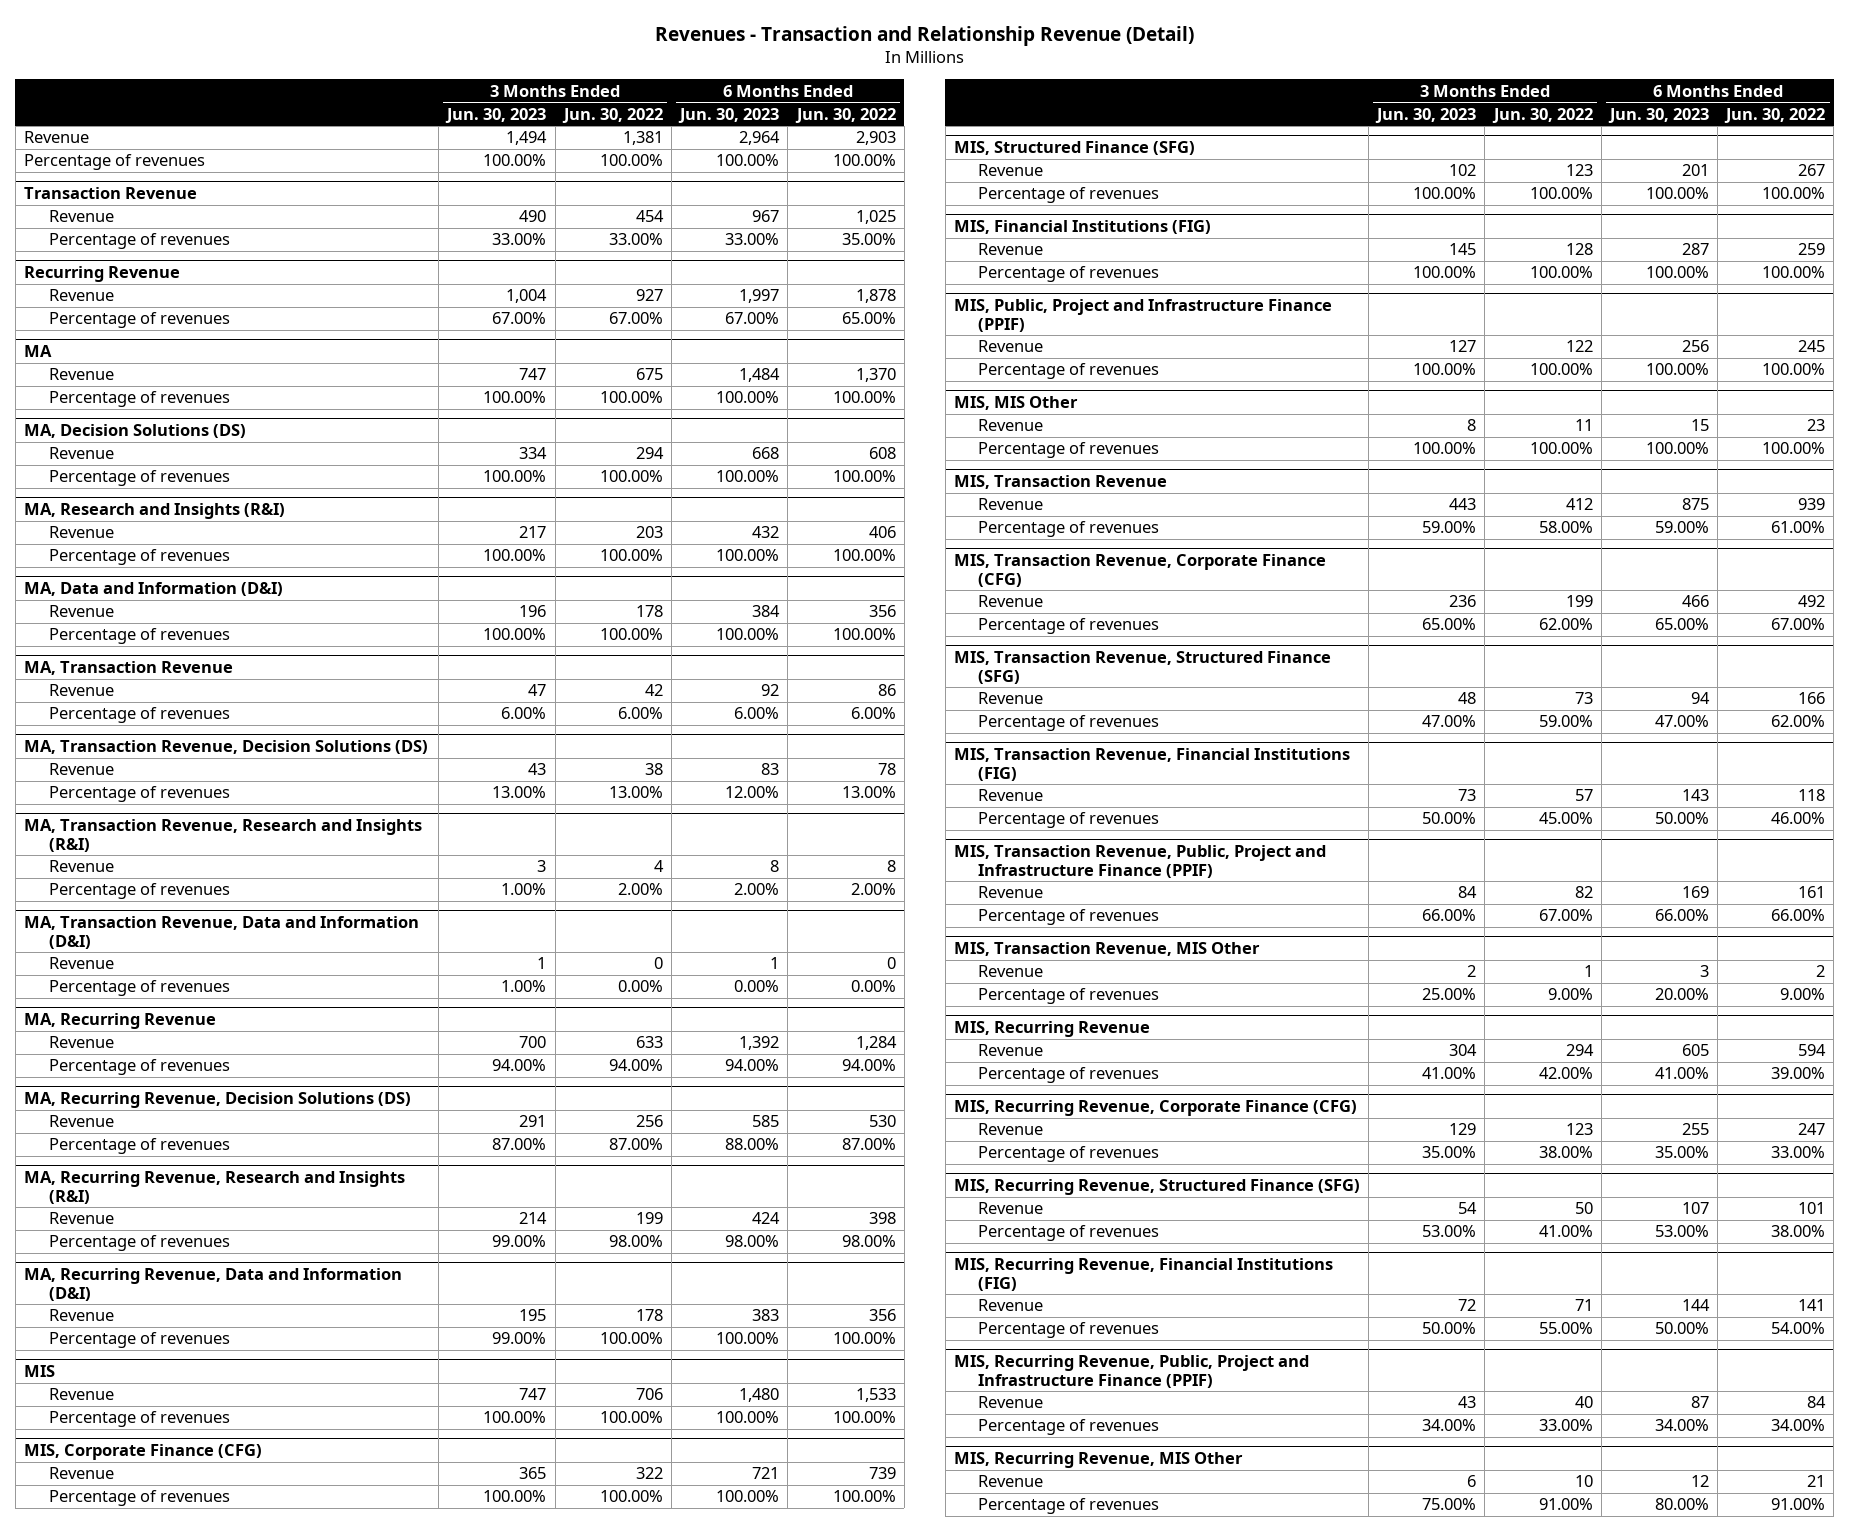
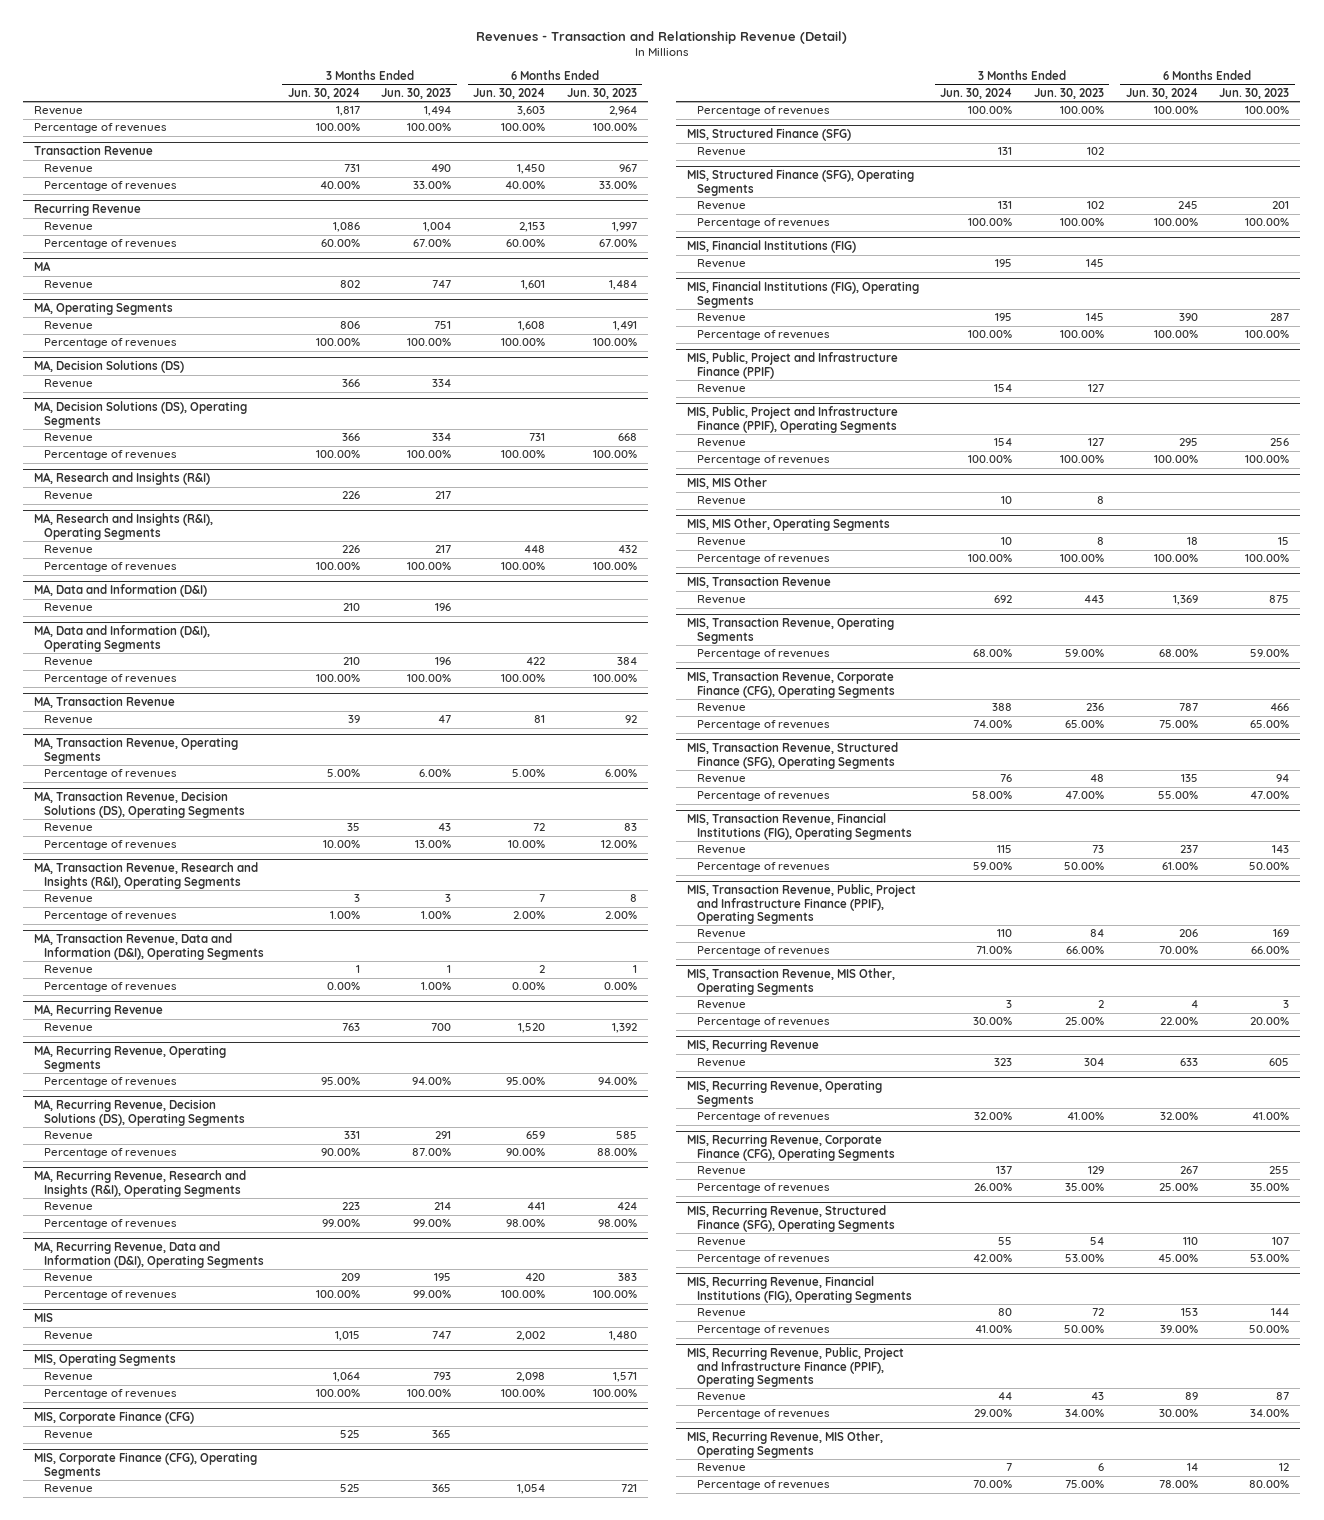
- | 3 Months Ended Jun. 30, 2023 | 3 Months Ended Jun. 30, 2022 | 6 Months Ended Jun. 30, 2023 | 6 Months Ended Jun. 30, 2022
+ | 3 Months Ended Jun. 30, 2024 | 3 Months Ended Jun. 30, 2023 | 6 Months Ended Jun. 30, 2024 | 6 Months Ended Jun. 30, 2023
+ MA, Operating Segments
+ Revenue | 806 | 751 | 1,608 | 1,491
@ MA, Decision Solutions (DS)
+ Revenue | 366 | 334 | |
+ MA, Decision Solutions (DS), Operating Segments
@ MA, Research and Insights (R&I)
+ Revenue | 226 | 217 | |
+ MA, Research and Insights (R&I), Operating Segments
@ MA, Data and Information (D&I)
+ Revenue | 210 | 196 | |
+ MA, Data and Information (D&I), Operating Segments
+ MA, Transaction Revenue, Operating Segments
- MA, Transaction Revenue, Decision Solutions (DS)
+ MA, Transaction Revenue, Decision Solutions (DS), Operating Segments
- MA, Transaction Revenue, Research and Insights (R&I)
+ MA, Transaction Revenue, Research and Insights (R&I), Operating Segments
- MA, Transaction Revenue, Data and Information (D&I)
+ MA, Transaction Revenue, Data and Information (D&I), Operating Segments
+ MA, Recurring Revenue, Operating Segments
- MA, Recurring Revenue, Decision Solutions (DS)
+ MA, Recurring Revenue, Decision Solutions (DS), Operating Segments
- MA, Recurring Revenue, Research and Insights (R&I)
+ MA, Recurring Revenue, Research and Insights (R&I), Operating Segments
- MA, Recurring Revenue, Data and Information (D&I)
+ MA, Recurring Revenue, Data and Information (D&I), Operating Segments
+ MIS, Operating Segments
+ Revenue | 1,064 | 793 | 2,098 | 1,571
@ MIS, Corporate Finance (CFG)
+ Revenue | 525 | 365 | |
+ MIS, Corporate Finance (CFG), Operating Segments
@ MIS, Structured Finance (SFG)
+ Revenue | 131 | 102 | |
+ MIS, Structured Finance (SFG), Operating Segments
@ MIS, Financial Institutions (FIG)
+ Revenue | 195 | 145 | |
+ MIS, Financial Institutions (FIG), Operating Segments
@ MIS, Public, Project and Infrastructure Finance (PPIF)
+ Revenue | 154 | 127 | |
+ MIS, Public, Project and Infrastructure Finance (PPIF), Operating Segments
@ MIS, MIS Other
+ Revenue | 10 | 8 | |
+ MIS, MIS Other, Operating Segments
+ MIS, Transaction Revenue, Operating Segments
- MIS, Transaction Revenue, Corporate Finance (CFG)
+ MIS, Transaction Revenue, Corporate Finance (CFG), Operating Segments
- MIS, Transaction Revenue, Structured Finance (SFG)
+ MIS, Transaction Revenue, Structured Finance (SFG), Operating Segments
- MIS, Transaction Revenue, Financial Institutions (FIG)
+ MIS, Transaction Revenue, Financial Institutions (FIG), Operating Segments
- MIS, Transaction Revenue, Public, Project and Infrastructure Finance (PPIF)
+ MIS, Transaction Revenue, Public, Project and Infrastructure Finance (PPIF), Operating Segments
- MIS, Transaction Revenue, MIS Other
+ MIS, Transaction Revenue, MIS Other, Operating Segments
+ MIS, Recurring Revenue, Operating Segments
- MIS, Recurring Revenue, Corporate Finance (CFG)
+ MIS, Recurring Revenue, Corporate Finance (CFG), Operating Segments
- MIS, Recurring Revenue, Structured Finance (SFG)
+ MIS, Recurring Revenue, Structured Finance (SFG), Operating Segments
- MIS, Recurring Revenue, Financial Institutions (FIG)
+ MIS, Recurring Revenue, Financial Institutions (FIG), Operating Segments
- MIS, Recurring Revenue, Public, Project and Infrastructure Finance (PPIF)
+ MIS, Recurring Revenue, Public, Project and Infrastructure Finance (PPIF), Operating Segments
- MIS, Recurring Revenue, MIS Other
+ MIS, Recurring Revenue, MIS Other, Operating Segments

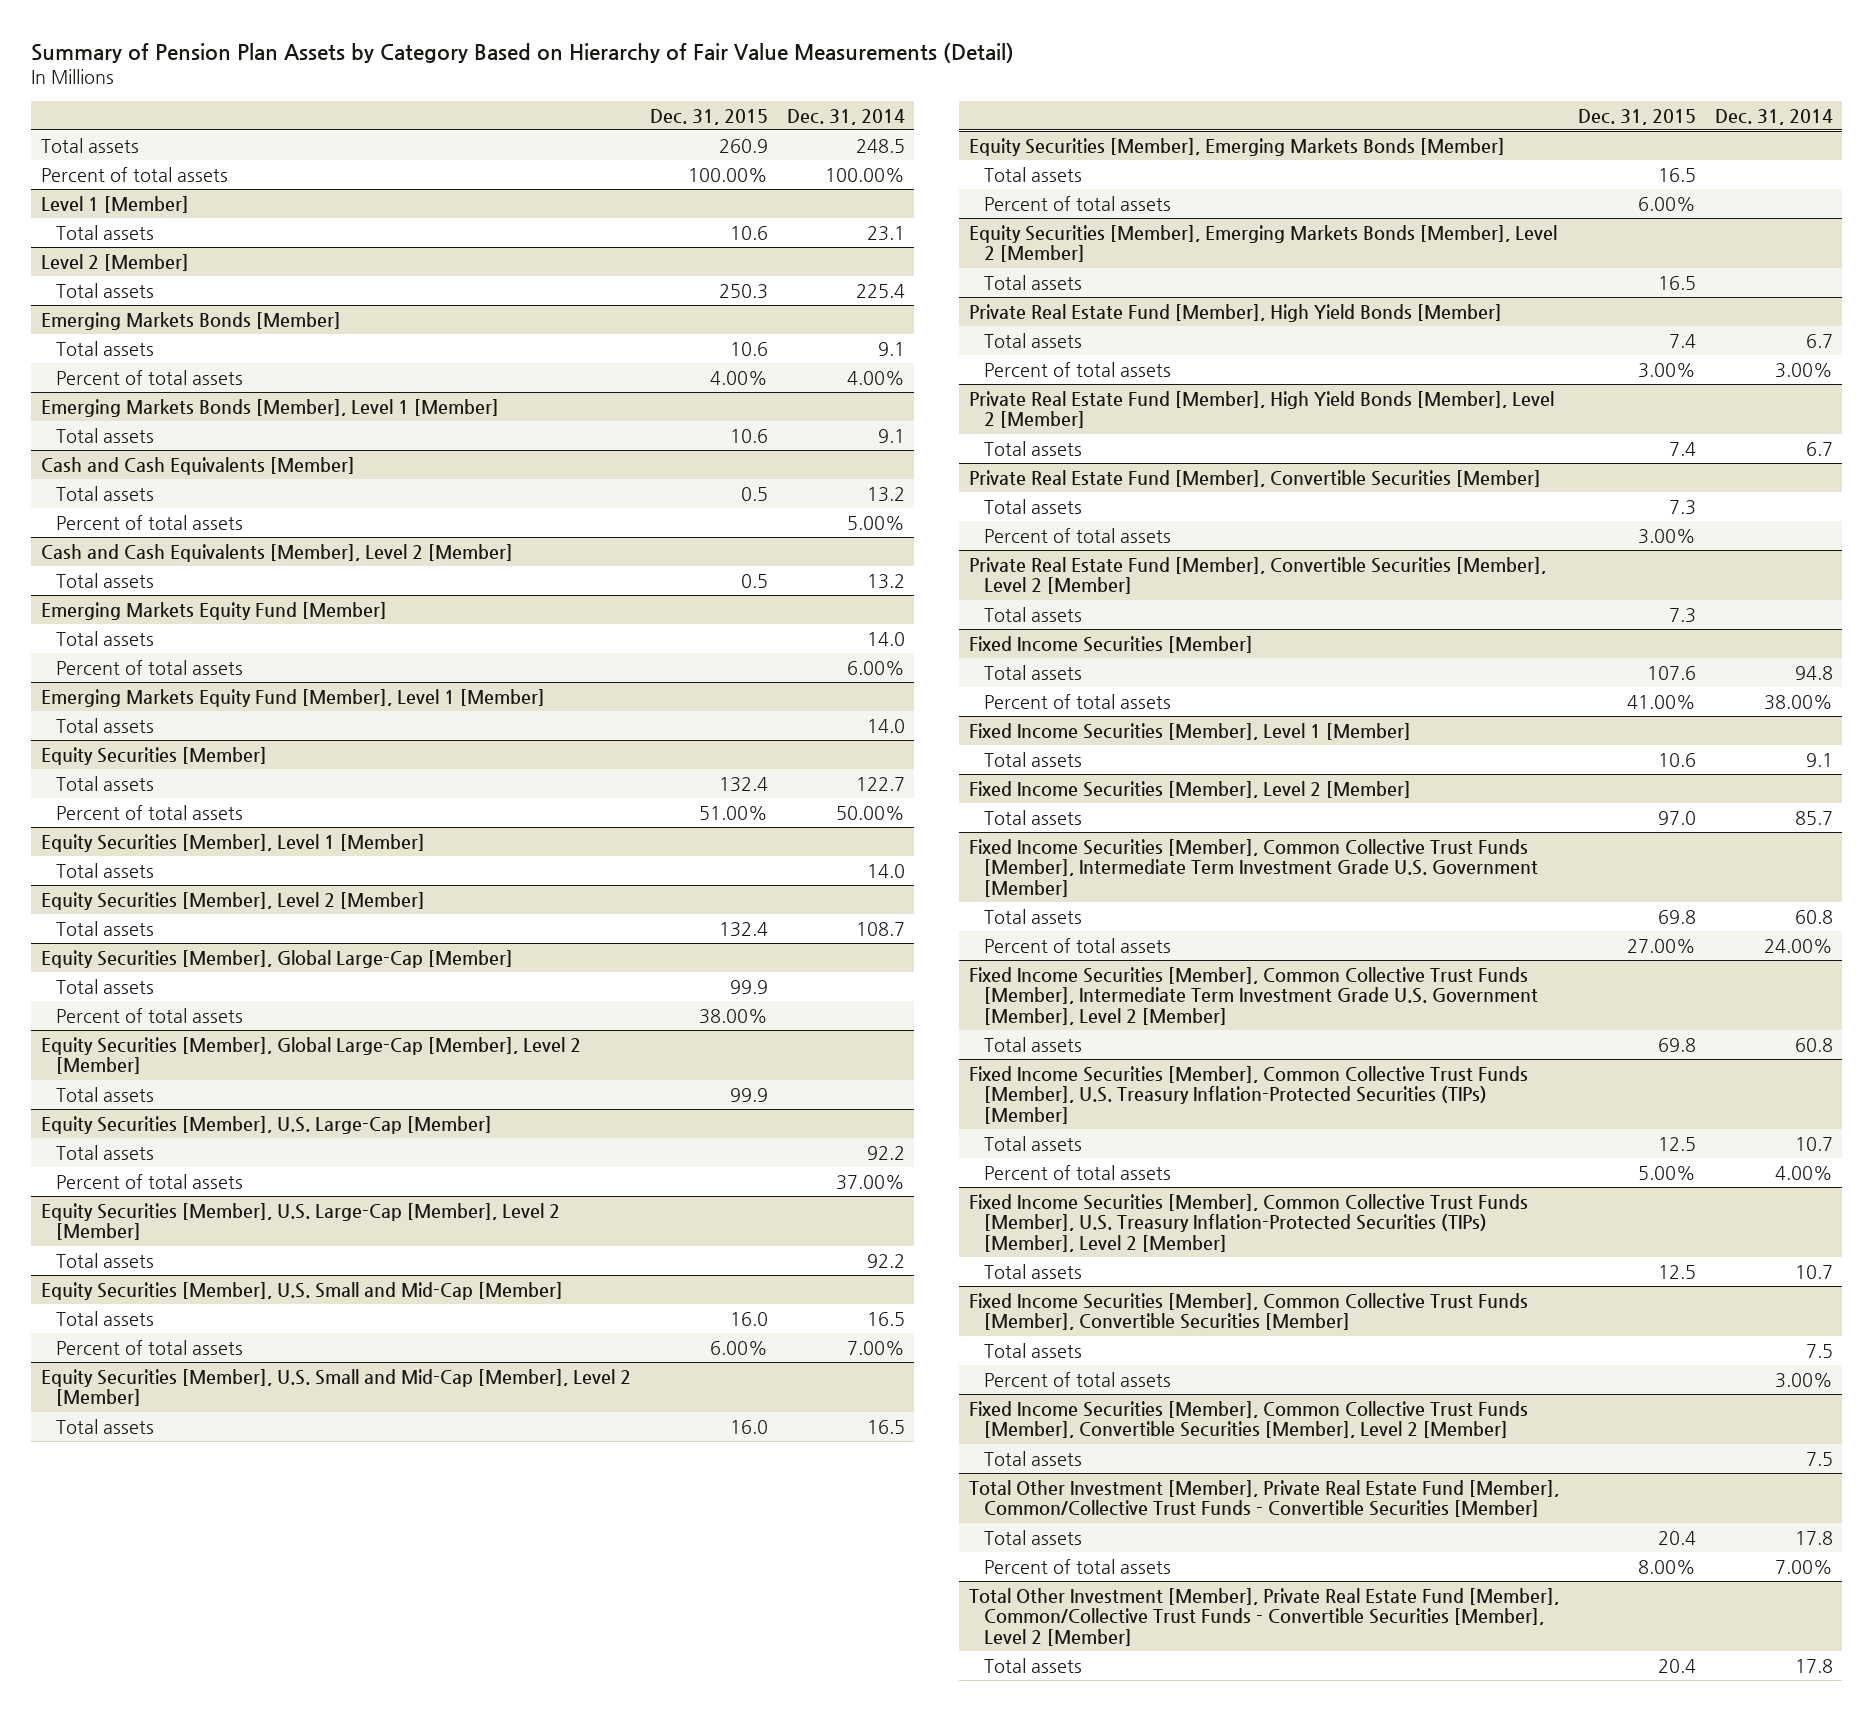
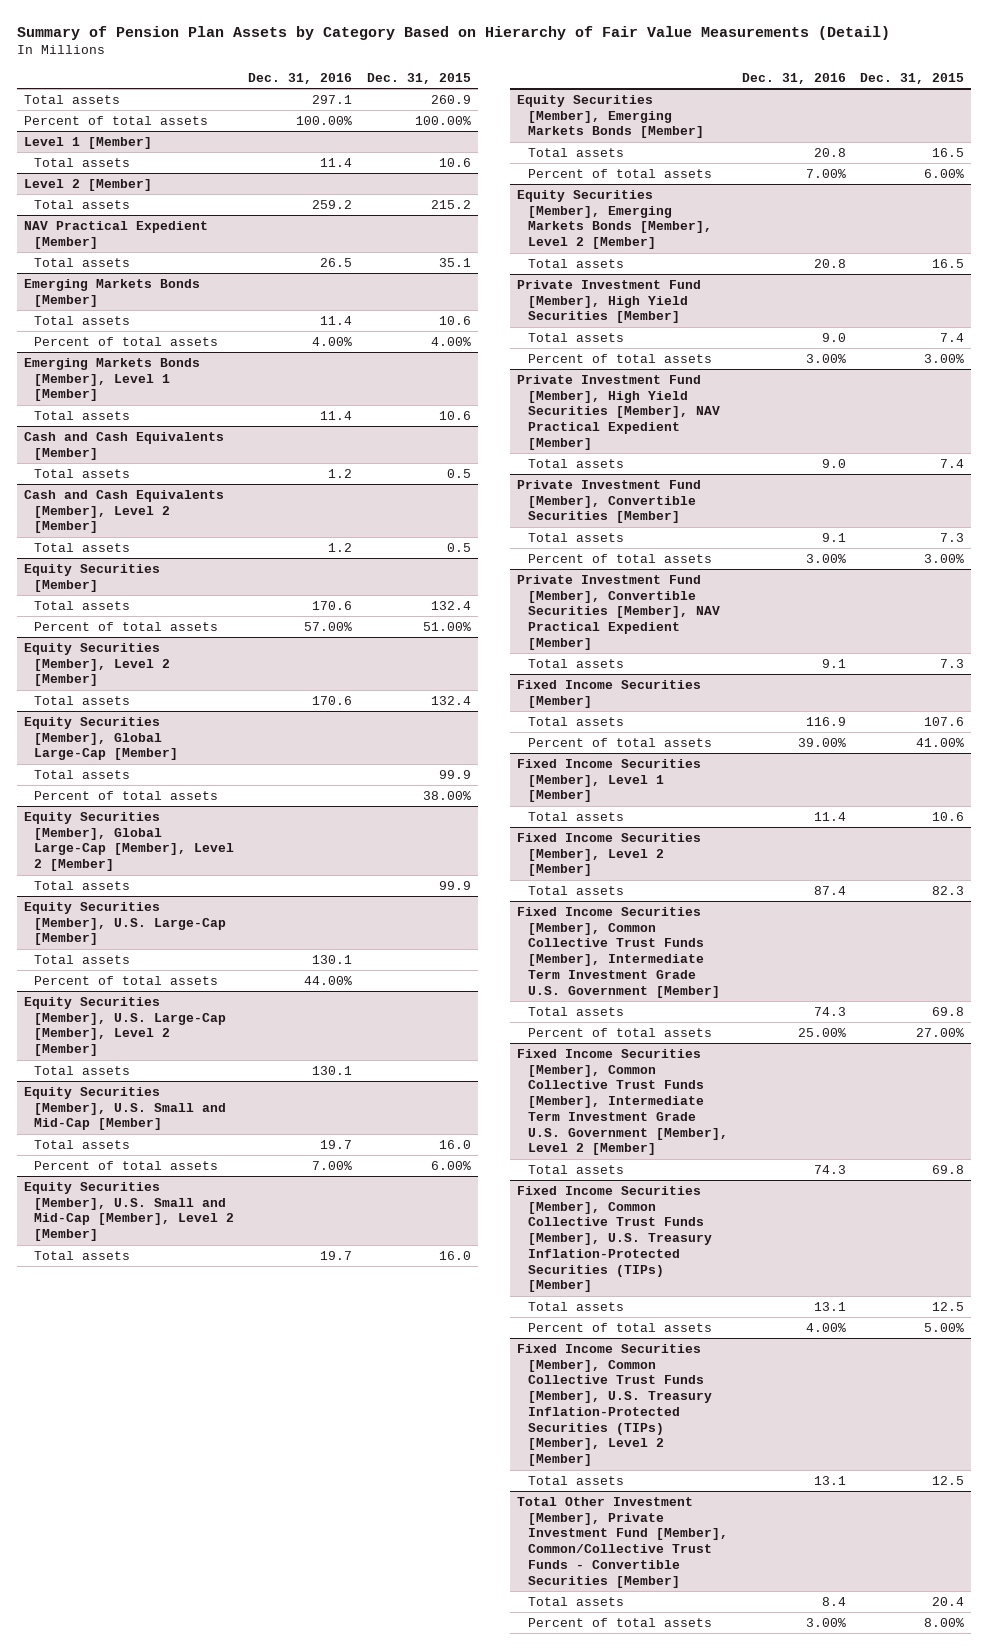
- | Dec. 31, 2015 | Dec. 31, 2014
+ | Dec. 31, 2016 | Dec. 31, 2015
@ Level 2 [Member]
- Total assets | 250.3 | 225.4
+ Total assets | 259.2 | 215.2
+ NAV Practical Expedient [Member]
+ Total assets | 26.5 | 35.1
@ Cash and Cash Equivalents [Member]
- Percent of total assets | | 5.00%
- Emerging Markets Equity Fund [Member]
- Total assets | | 14.0
- Percent of total assets | | 6.00%
- Emerging Markets Equity Fund [Member], Level 1 [Member]
- Total assets | | 14.0
- Equity Securities [Member], Level 1 [Member]
- Total assets | | 14.0
- Private Real Estate Fund [Member], High Yield Bonds [Member]
+ Private Investment Fund [Member], High Yield Securities [Member]
- Private Real Estate Fund [Member], High Yield Bonds [Member], Level 2 [Member]
+ Private Investment Fund [Member], High Yield Securities [Member], NAV Practical Expedient [Member]
- Private Real Estate Fund [Member], Convertible Securities [Member]
+ Private Investment Fund [Member], Convertible Securities [Member]
- Private Real Estate Fund [Member], Convertible Securities [Member], Level 2 [Member]
+ Private Investment Fund [Member], Convertible Securities [Member], NAV Practical Expedient [Member]
@ Fixed Income Securities [Member], Level 2 [Member]
- Total assets | 97.0 | 85.7
+ Total assets | 87.4 | 82.3
- Fixed Income Securities [Member], Common Collective Trust Funds [Member], Convertible Securities [Member]
- Total assets | | 7.5
- Percent of total assets | | 3.00%
- Fixed Income Securities [Member], Common Collective Trust Funds [Member], Convertible Securities [Member], Level 2 [Member]
- Total assets | | 7.5
- Total Other Investment [Member], Private Real Estate Fund [Member], Common/Collective Trust Funds - Convertible Securities [Member]
+ Total Other Investment [Member], Private Investment Fund [Member], Common/Collective Trust Funds - Convertible Securities [Member]
- Total Other Investment [Member], Private Real Estate Fund [Member], Common/Collective Trust Funds - Convertible Securities [Member], Level 2 [Member]
- Total assets | 20.4 | 17.8

